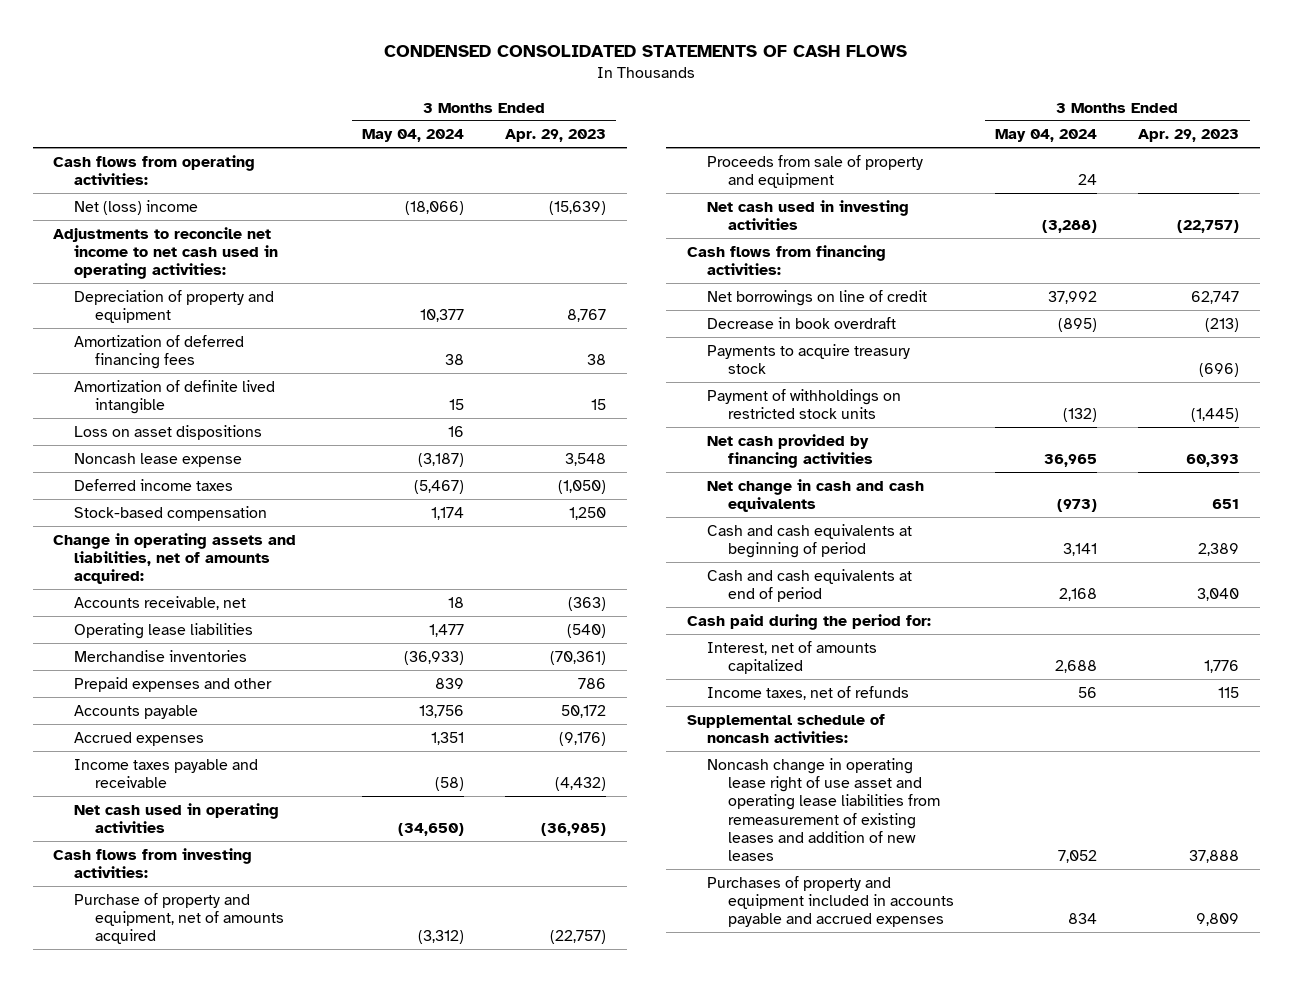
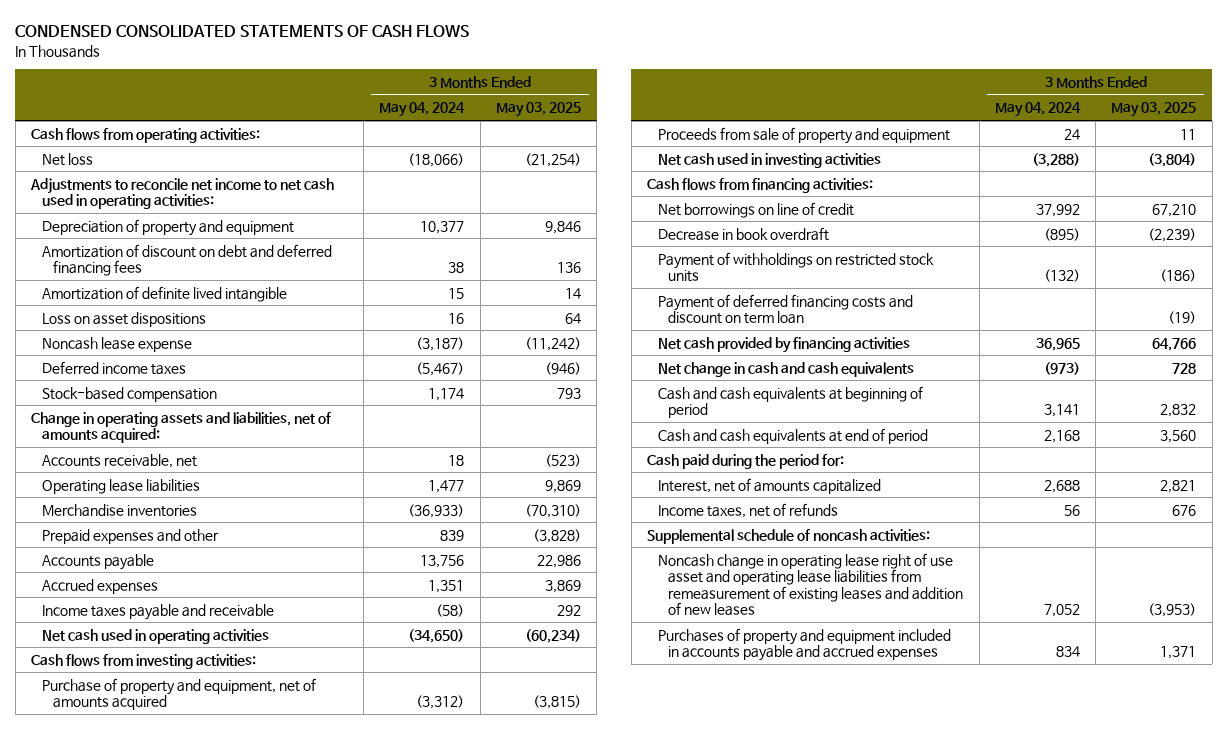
- | 3 Months Ended May 04, 2024 | 3 Months Ended Apr. 29, 2023
+ | 3 Months Ended May 04, 2024 | 3 Months Ended May 03, 2025
- Net (loss) income | (18,066) | (15,639)
+ Net loss | (18,066) | (21,254)
- Amortization of deferred financing fees | 38 | 38
+ Amortization of discount on debt and deferred financing fees | 38 | 136
- Payments to acquire treasury stock | | (696)
+ Payment of deferred financing costs and discount on term loan | | (19)

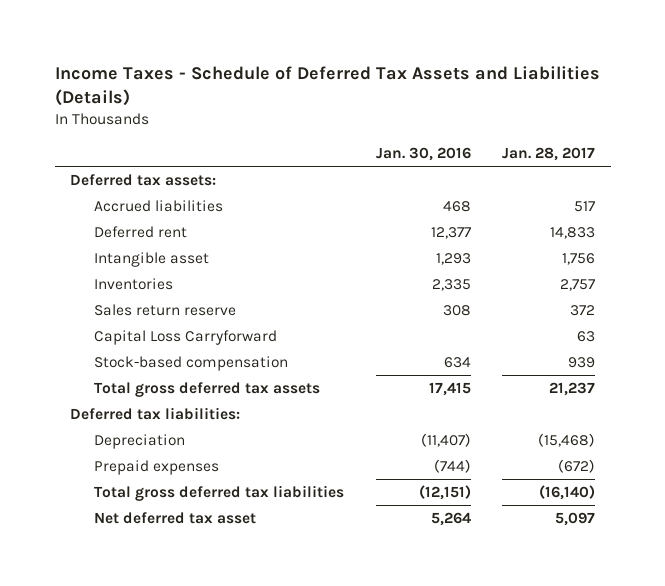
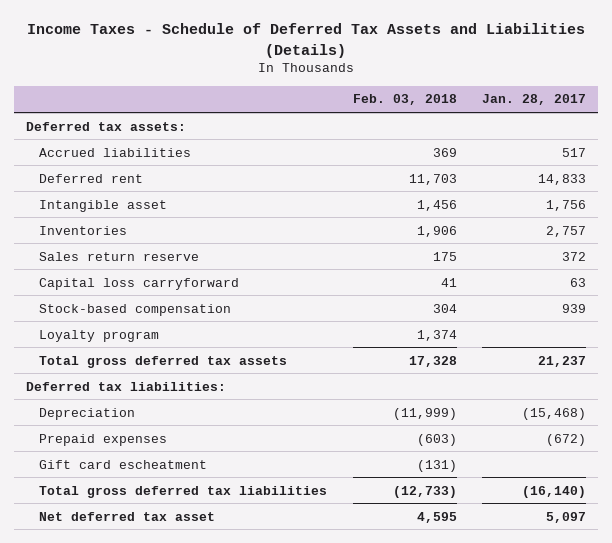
- | Jan. 30, 2016 | Jan. 28, 2017
+ | Feb. 03, 2018 | Jan. 28, 2017
- Capital Loss Carryforward | | 63
+ Capital loss carryforward | 41 | 63
+ Loyalty program | 1,374 |
+ Gift card escheatment | (131) |

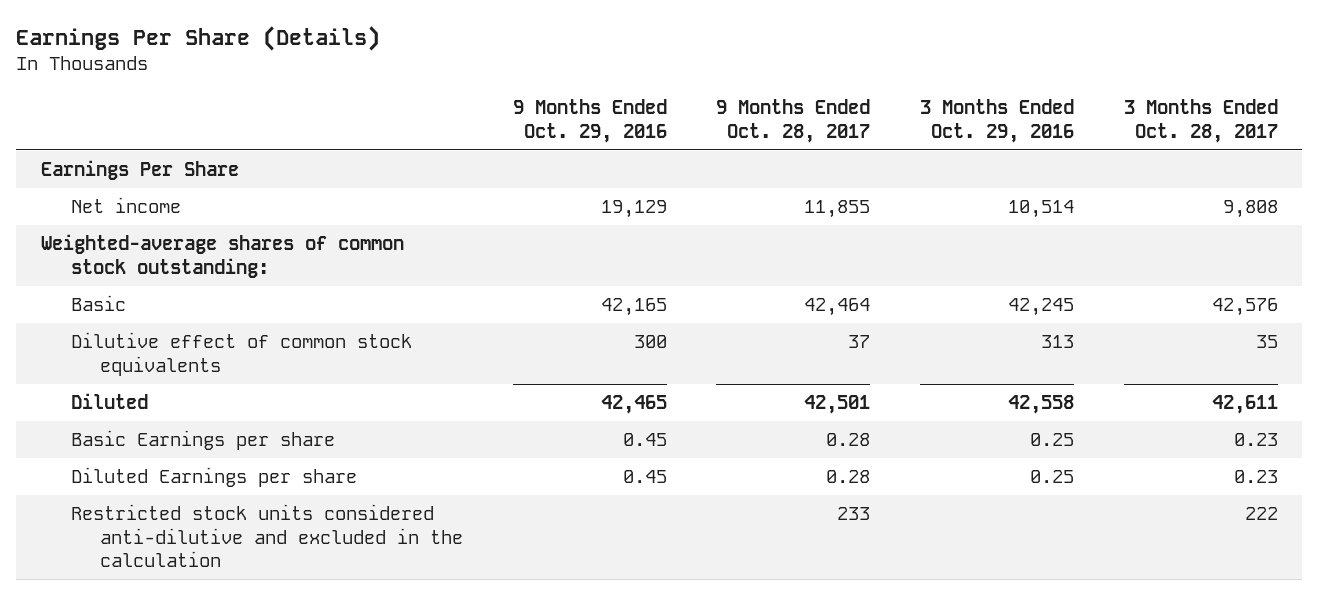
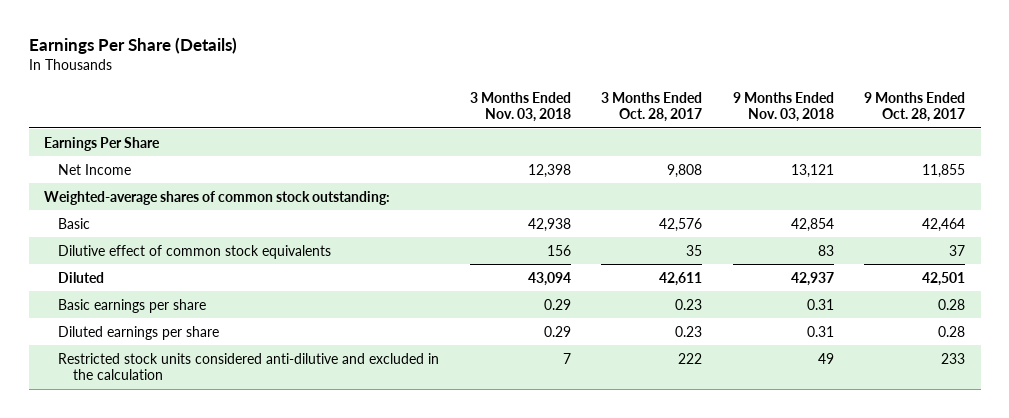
- | 9 Months Ended Oct. 29, 2016 | 9 Months Ended Oct. 28, 2017 | 3 Months Ended Oct. 29, 2016 | 3 Months Ended Oct. 28, 2017
+ | 3 Months Ended Nov. 03, 2018 | 3 Months Ended Oct. 28, 2017 | 9 Months Ended Nov. 03, 2018 | 9 Months Ended Oct. 28, 2017
- Net income | 19,129 | 11,855 | 10,514 | 9,808
+ Net Income | 12,398 | 9,808 | 13,121 | 11,855
- Basic Earnings per share | 0.45 | 0.28 | 0.25 | 0.23
- Diluted Earnings per share | 0.45 | 0.28 | 0.25 | 0.23
+ Basic earnings per share | 0.29 | 0.23 | 0.31 | 0.28
+ Diluted earnings per share | 0.29 | 0.23 | 0.31 | 0.28

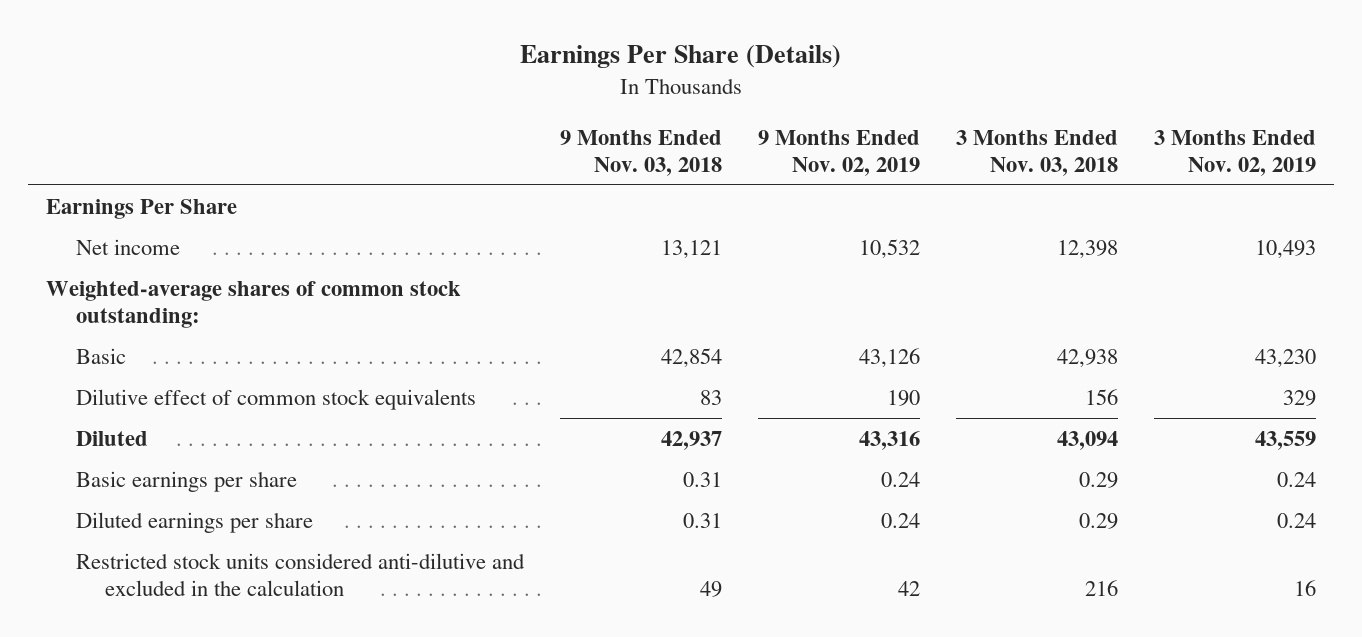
- | 3 Months Ended Nov. 03, 2018 | 3 Months Ended Oct. 28, 2017 | 9 Months Ended Nov. 03, 2018 | 9 Months Ended Oct. 28, 2017
+ | 9 Months Ended Nov. 03, 2018 | 9 Months Ended Nov. 02, 2019 | 3 Months Ended Nov. 03, 2018 | 3 Months Ended Nov. 02, 2019
- Net Income | 12,398 | 9,808 | 13,121 | 11,855
+ Net income | 13,121 | 10,532 | 12,398 | 10,493
- Restricted stock units considered anti-dilutive and excluded in the calculation | 7 | 222 | 49 | 233
+ Restricted stock units considered anti-dilutive and excluded in the calculation | 49 | 42 | 216 | 16

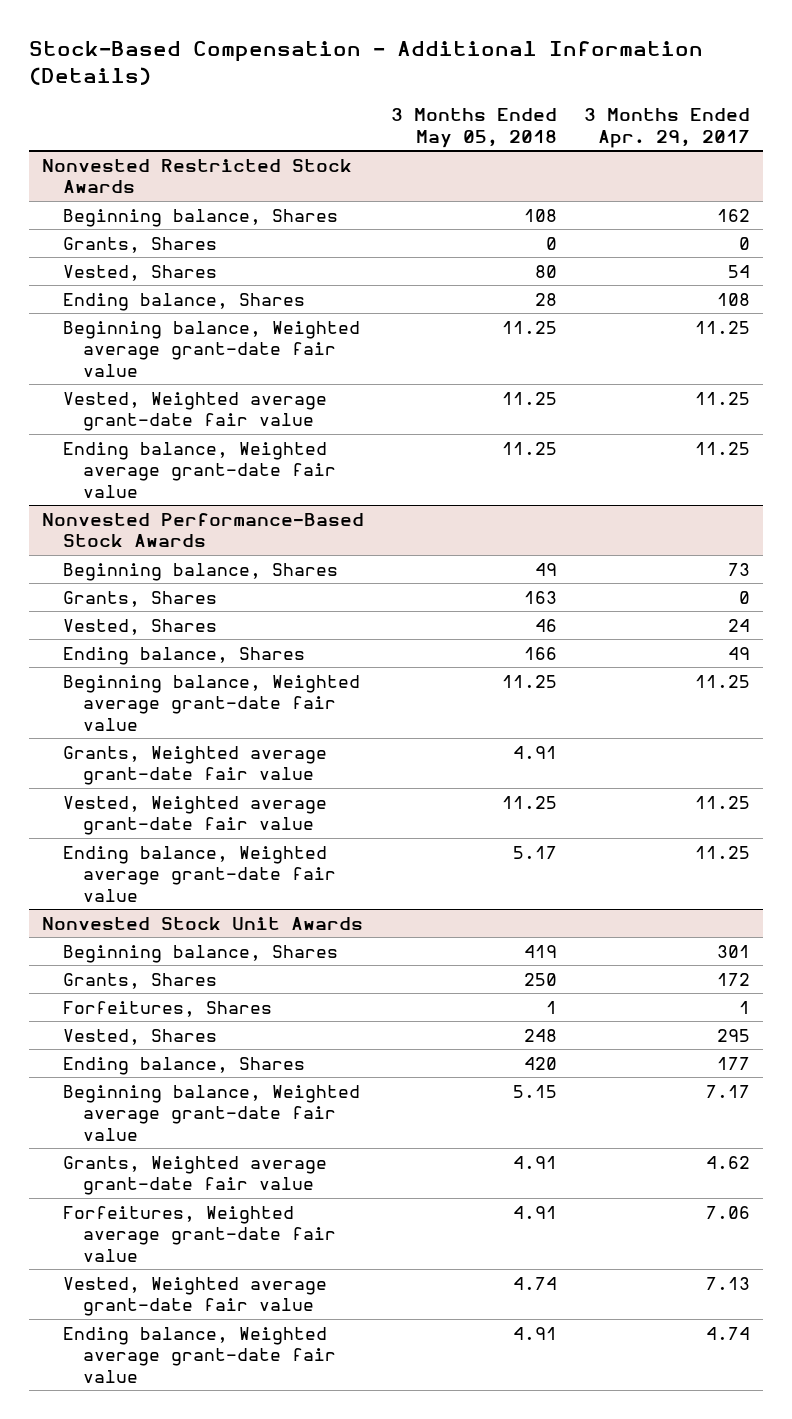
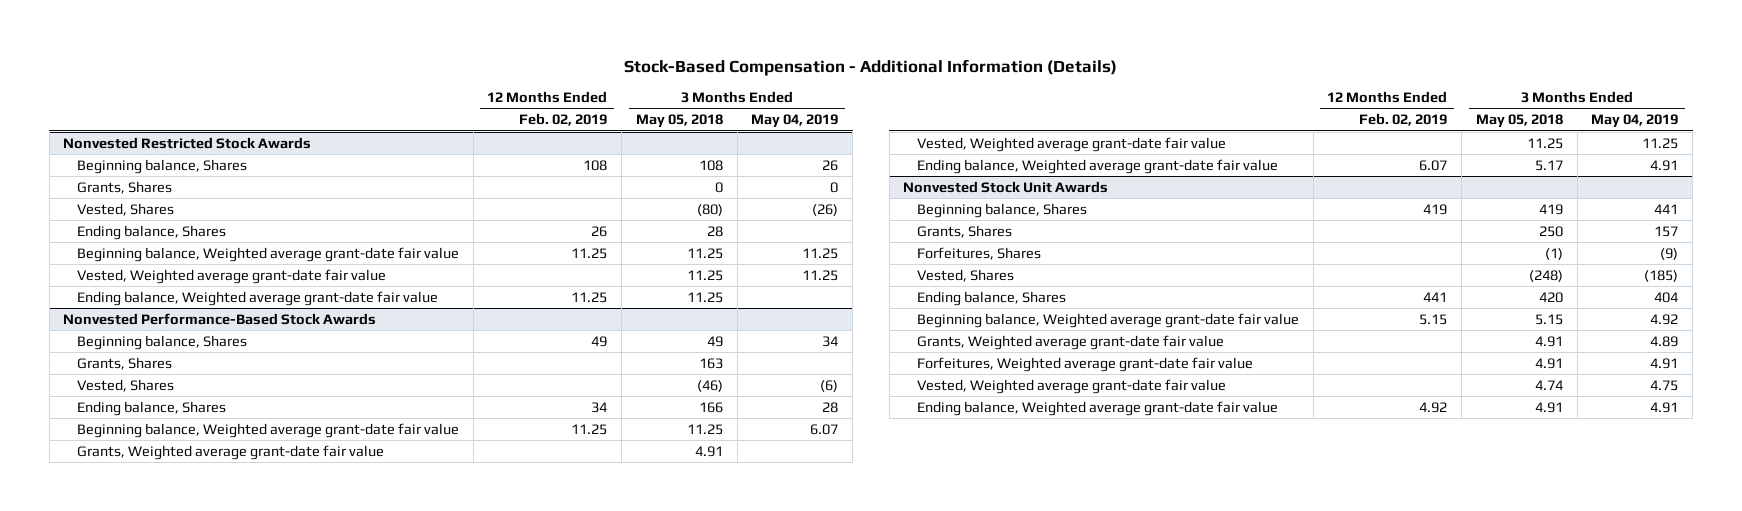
- | 3 Months Ended May 05, 2018 | 3 Months Ended Apr. 29, 2017
+ | 12 Months Ended Feb. 02, 2019 | 3 Months Ended May 05, 2018 | 3 Months Ended May 04, 2019
@ Nonvested Restricted Stock Awards
- Vested, Shares | 80 | 54
+ Vested, Shares | | (80) | (26)
@ Nonvested Performance-Based Stock Awards
- Vested, Shares | 46 | 24
+ Vested, Shares | | (46) | (6)
@ Nonvested Stock Unit Awards
- Forfeitures, Shares | 1 | 1
- Vested, Shares | 248 | 295
+ Forfeitures, Shares | | (1) | (9)
+ Vested, Shares | | (248) | (185)

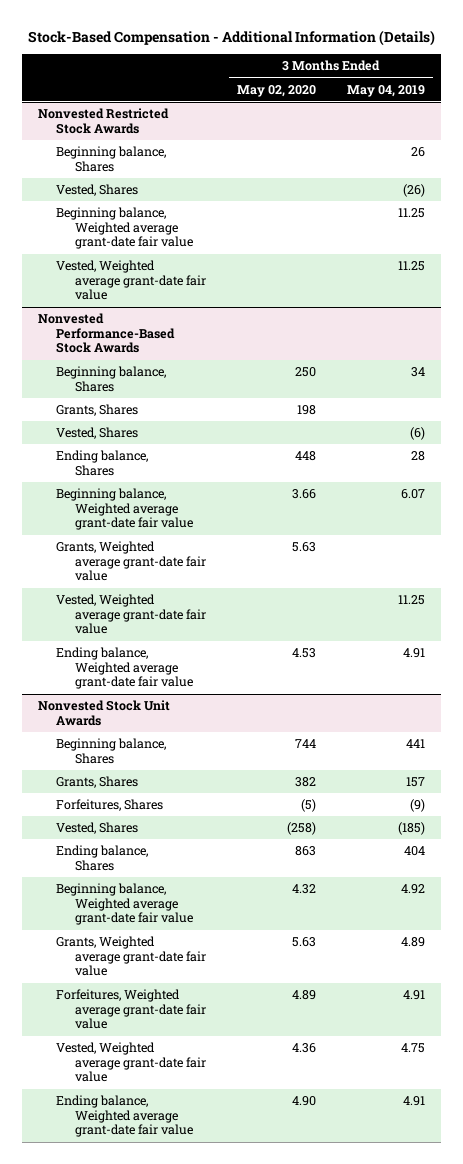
- | 12 Months Ended Feb. 02, 2019 | 3 Months Ended May 05, 2018 | 3 Months Ended May 04, 2019
+ | 3 Months Ended May 02, 2020 | 3 Months Ended May 04, 2019
@ Nonvested Restricted Stock Awards
- Grants, Shares | | 0 | 0
- Ending balance, Shares | 26 | 28 |
- Ending balance, Weighted average grant-date fair value | 11.25 | 11.25 |

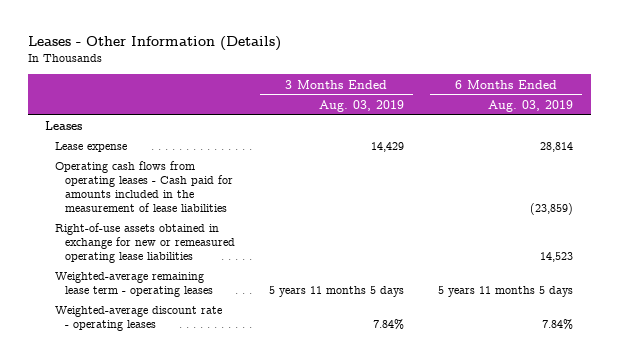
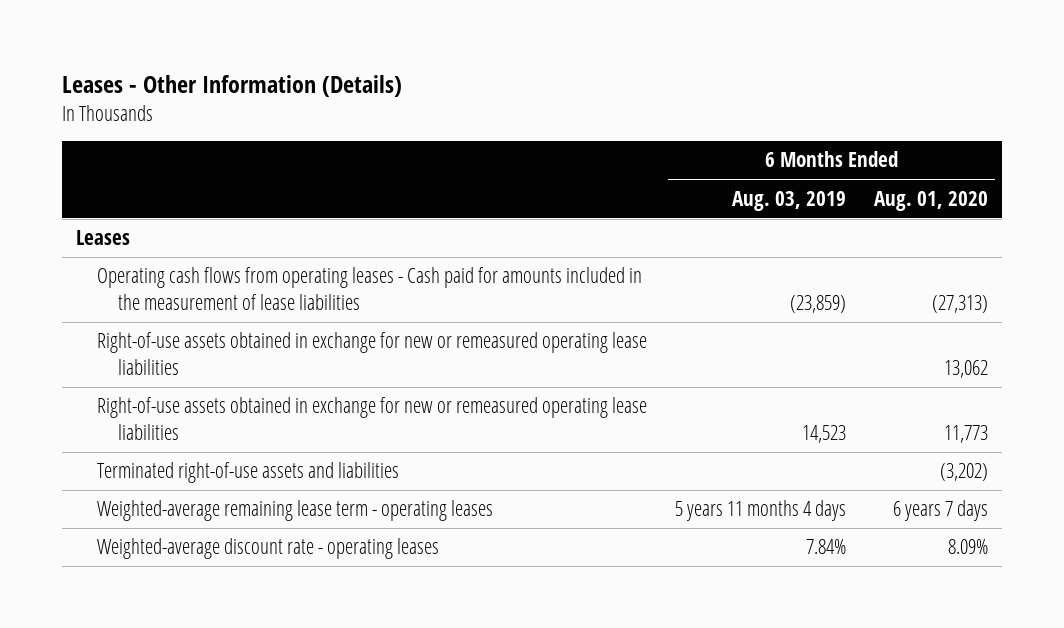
- | 3 Months Ended Aug. 03, 2019 | 6 Months Ended Aug. 03, 2019
+ | 6 Months Ended Aug. 03, 2019 | 6 Months Ended Aug. 01, 2020
- Lease expense | 14,429 | 28,814
+ Right-of-use assets obtained in exchange for new or remeasured operating lease liabilities | | 13,062
- Weighted-average remaining lease term - operating leases | 5 years 11 months 5 days | 5 years 11 months 5 days
+ Terminated right-of-use assets and liabilities | | (3,202)
+ Weighted-average remaining lease term - operating leases | 5 years 11 months 4 days | 6 years 7 days

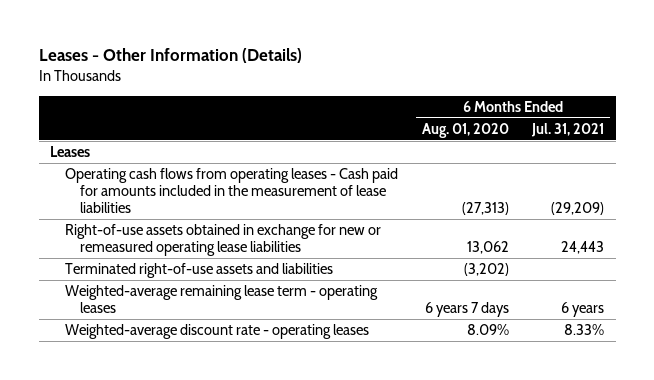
- | 6 Months Ended Aug. 03, 2019 | 6 Months Ended Aug. 01, 2020
+ | 6 Months Ended Aug. 01, 2020 | 6 Months Ended Jul. 31, 2021
- Right-of-use assets obtained in exchange for new or remeasured operating lease liabilities | 14,523 | 11,773

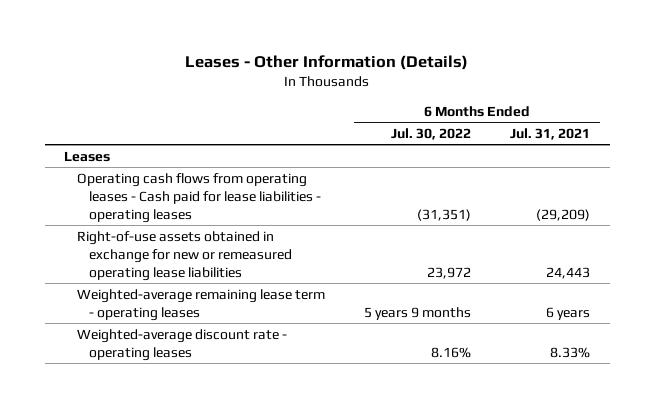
- | 6 Months Ended Aug. 01, 2020 | 6 Months Ended Jul. 31, 2021
+ | 6 Months Ended Jul. 30, 2022 | 6 Months Ended Jul. 31, 2021
- Operating cash flows from operating leases - Cash paid for amounts included in the measurement of lease liabilities | (27,313) | (29,209)
+ Operating cash flows from operating leases - Cash paid for lease liabilities - operating leases | (31,351) | (29,209)
- Terminated right-of-use assets and liabilities | (3,202) |

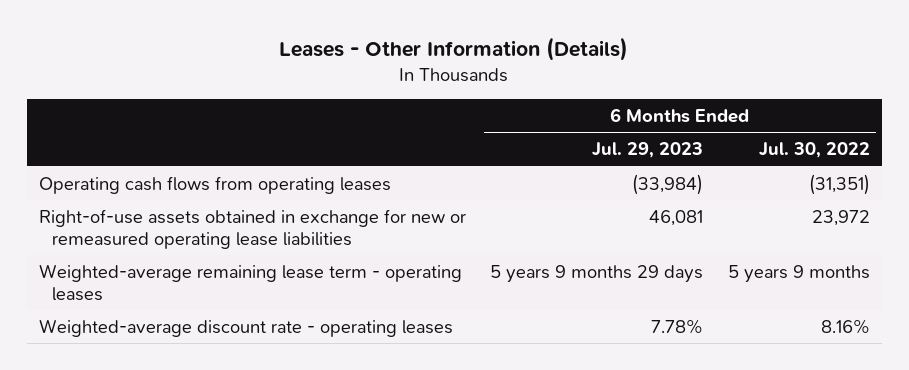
- | 6 Months Ended Jul. 30, 2022 | 6 Months Ended Jul. 31, 2021
+ | 6 Months Ended Jul. 29, 2023 | 6 Months Ended Jul. 30, 2022
- Leases
- Operating cash flows from operating leases - Cash paid for lease liabilities - operating leases | (31,351) | (29,209)
+ Operating cash flows from operating leases | (33,984) | (31,351)

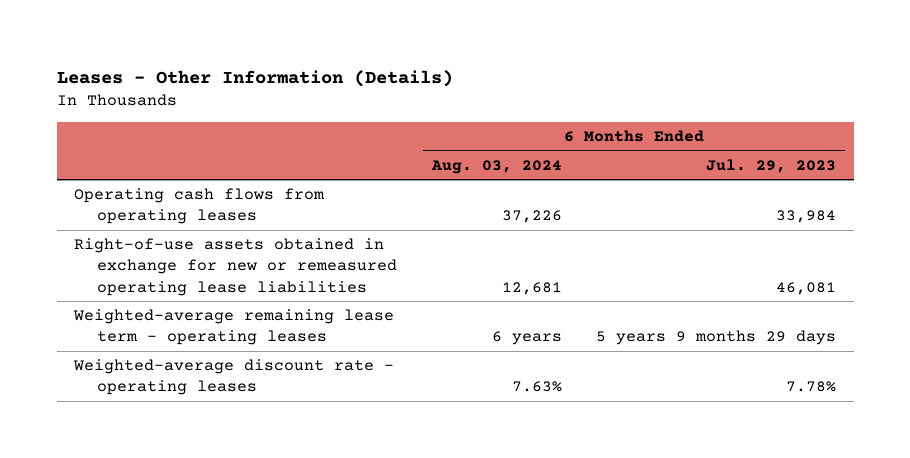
- | 6 Months Ended Jul. 29, 2023 | 6 Months Ended Jul. 30, 2022
+ | 6 Months Ended Aug. 03, 2024 | 6 Months Ended Jul. 29, 2023
- Operating cash flows from operating leases | (33,984) | (31,351)
+ Operating cash flows from operating leases | 37,226 | 33,984

